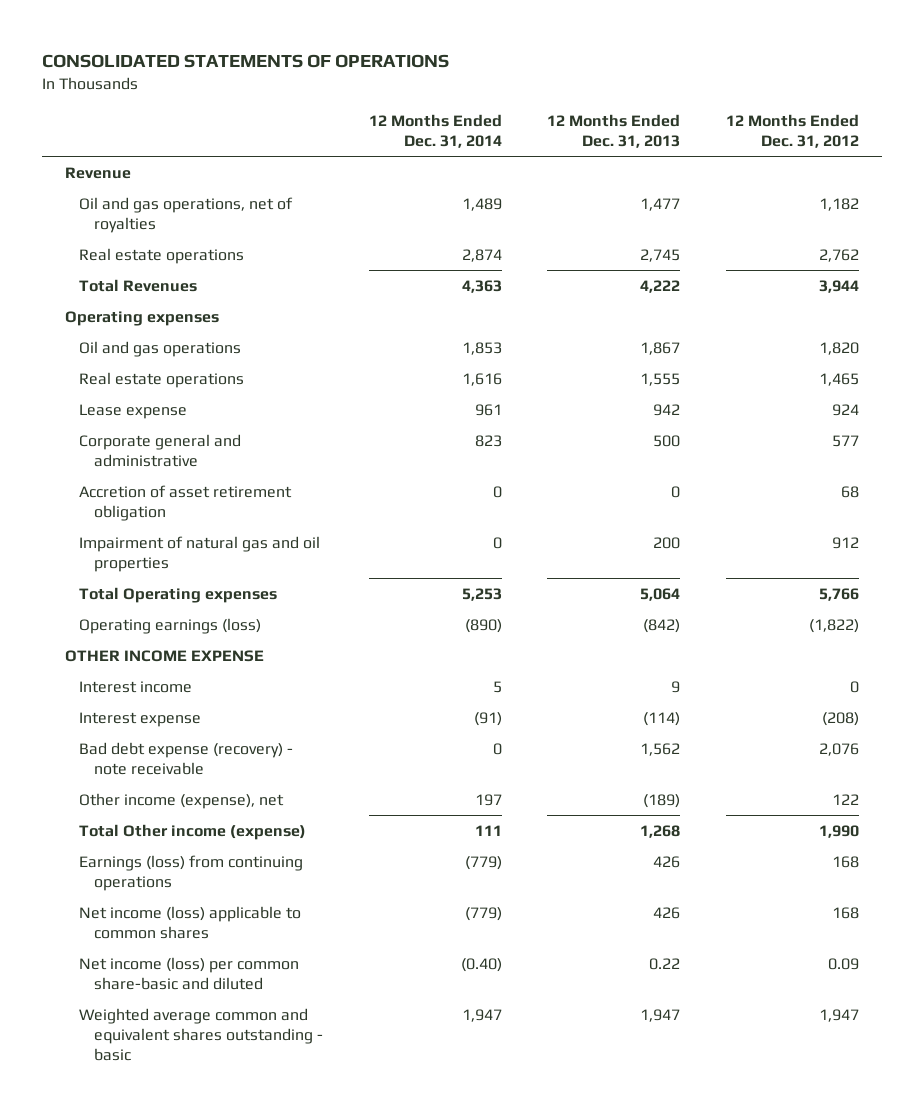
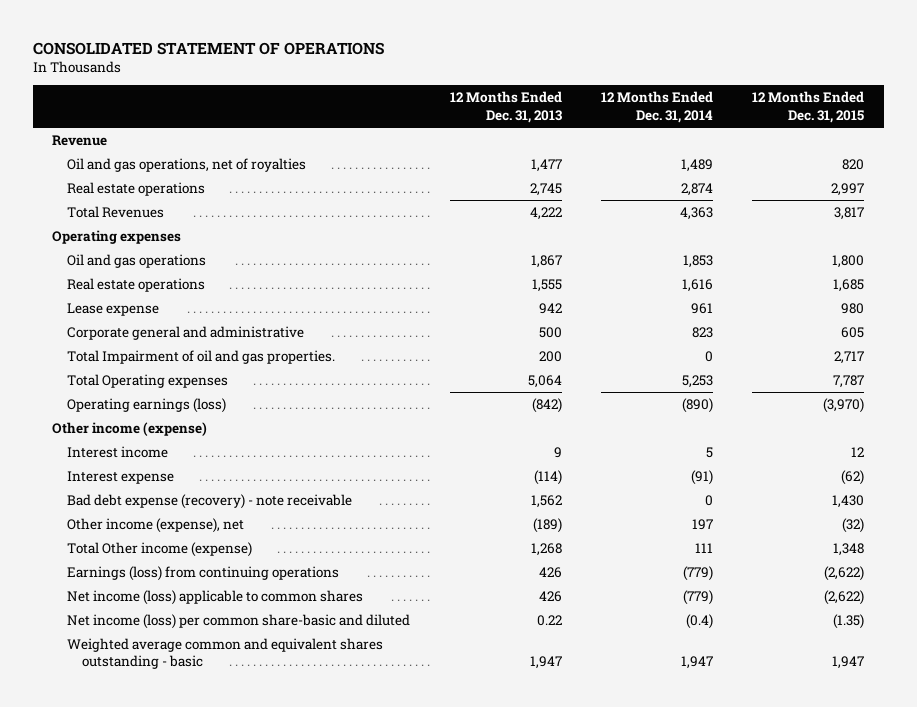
- CONSOLIDATED STATEMENTS OF OPERATIONS
+ CONSOLIDATED STATEMENT OF OPERATIONS
- | 12 Months Ended Dec. 31, 2014 | 12 Months Ended Dec. 31, 2013 | 12 Months Ended Dec. 31, 2012
+ | 12 Months Ended Dec. 31, 2013 | 12 Months Ended Dec. 31, 2014 | 12 Months Ended Dec. 31, 2015
- Accretion of asset retirement obligation | 0 | 0 | 68
- Impairment of natural gas and oil properties | 0 | 200 | 912
+ Total Impairment of oil and gas properties. | 200 | 0 | 2,717
- OTHER INCOME EXPENSE
+ Other income (expense)
- Net income (loss) per common share-basic and diluted | (0.40) | 0.22 | 0.09
+ Net income (loss) per common share-basic and diluted | 0.22 | (0.4) | (1.35)

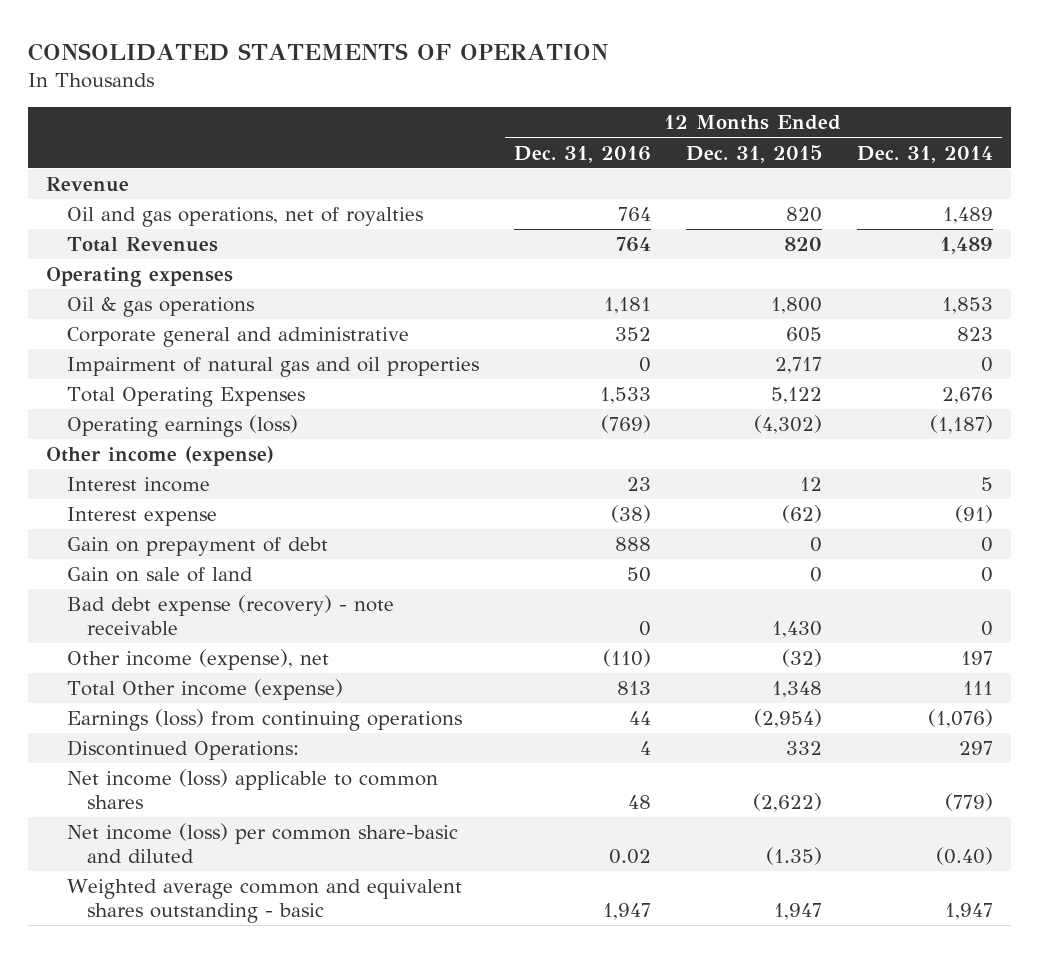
- CONSOLIDATED STATEMENT OF OPERATIONS
+ CONSOLIDATED STATEMENTS OF OPERATION
- | 12 Months Ended Dec. 31, 2013 | 12 Months Ended Dec. 31, 2014 | 12 Months Ended Dec. 31, 2015
+ | 12 Months Ended Dec. 31, 2016 | 12 Months Ended Dec. 31, 2015 | 12 Months Ended Dec. 31, 2014
- Real estate operations | 2,745 | 2,874 | 2,997
- Total Revenues | 4,222 | 4,363 | 3,817
+ Total Revenues | 764 | 820 | 1,489
- Oil and gas operations | 1,867 | 1,853 | 1,800
- Real estate operations | 1,555 | 1,616 | 1,685
- Lease expense | 942 | 961 | 980
+ Oil & gas operations | 1,181 | 1,800 | 1,853
- Total Impairment of oil and gas properties. | 200 | 0 | 2,717
- Total Operating expenses | 5,064 | 5,253 | 7,787
- Operating earnings (loss) | (842) | (890) | (3,970)
+ Impairment of natural gas and oil properties | 0 | 2,717 | 0
+ Total Operating Expenses | 1,533 | 5,122 | 2,676
+ Operating earnings (loss) | (769) | (4,302) | (1,187)
+ Gain on prepayment of debt | 888 | 0 | 0
+ Gain on sale of land | 50 | 0 | 0
- Earnings (loss) from continuing operations | 426 | (779) | (2,622)
+ Earnings (loss) from continuing operations | 44 | (2,954) | (1,076)
+ Discontinued Operations: | 4 | 332 | 297
- Net income (loss) per common share-basic and diluted | 0.22 | (0.4) | (1.35)
+ Net income (loss) per common share-basic and diluted | 0.02 | (1.35) | (0.40)

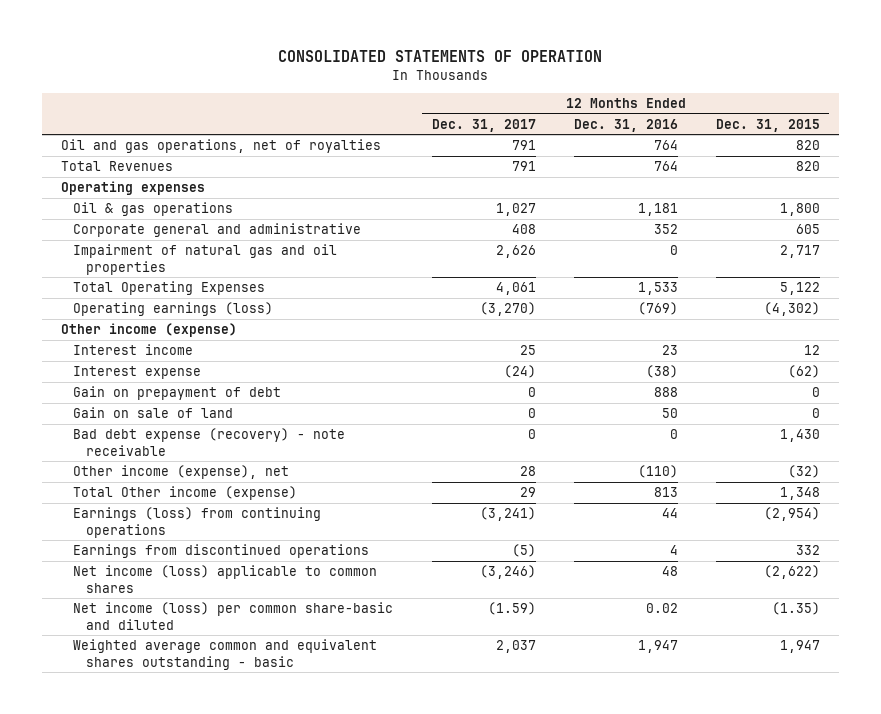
- | 12 Months Ended Dec. 31, 2016 | 12 Months Ended Dec. 31, 2015 | 12 Months Ended Dec. 31, 2014
+ | 12 Months Ended Dec. 31, 2017 | 12 Months Ended Dec. 31, 2016 | 12 Months Ended Dec. 31, 2015
- Revenue
- Discontinued Operations: | 4 | 332 | 297
+ Earnings from discontinued operations | (5) | 4 | 332

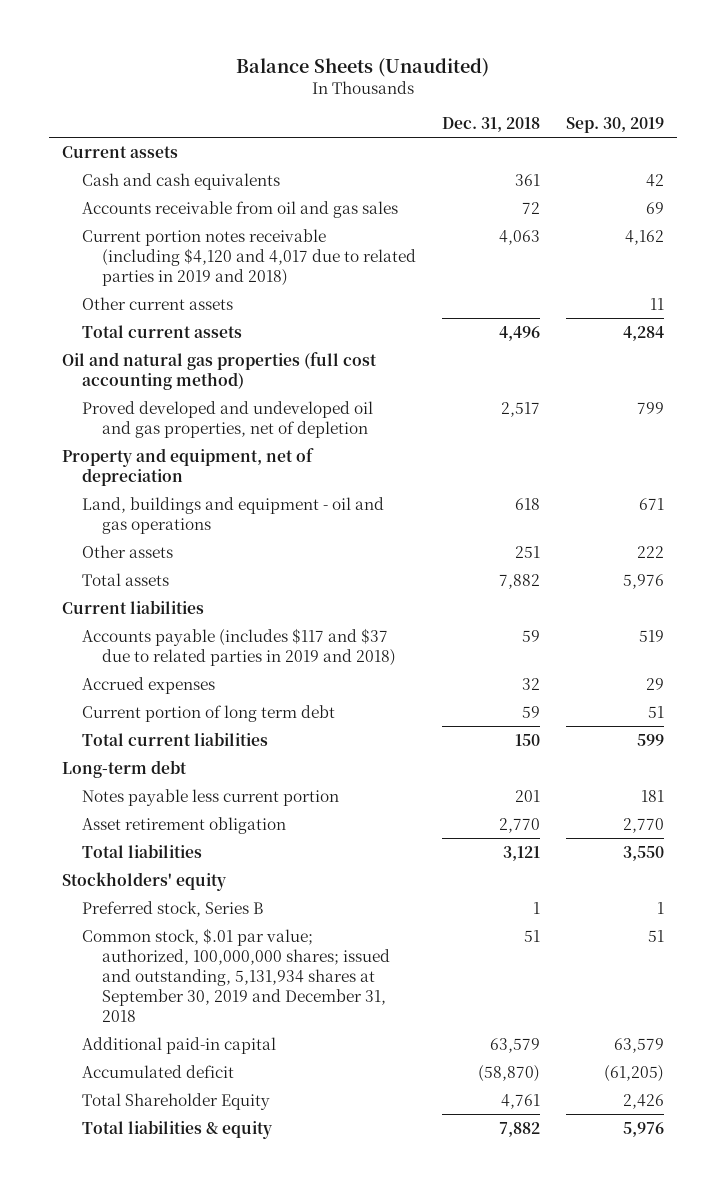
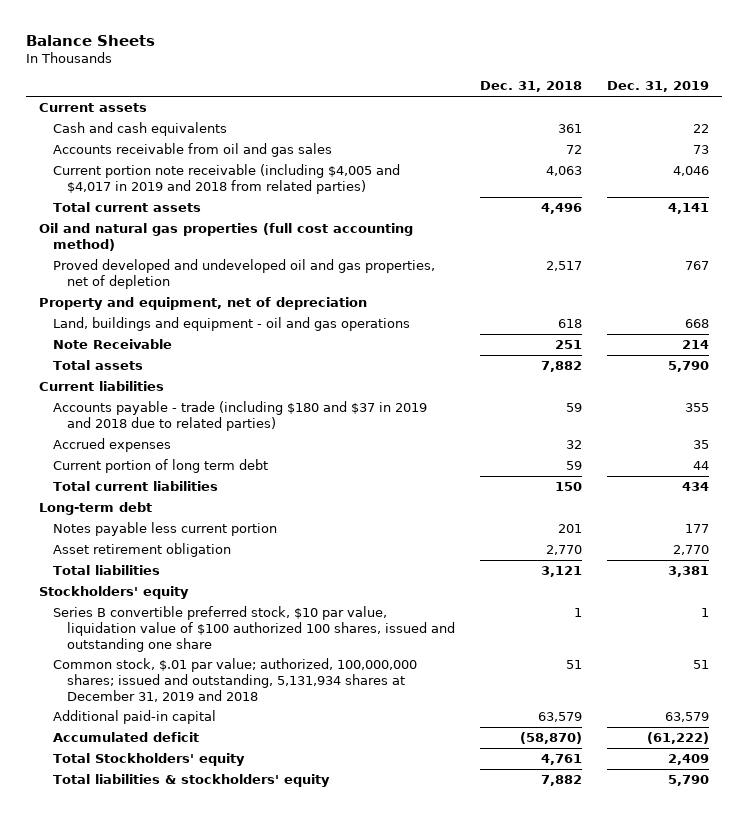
- Balance Sheets (Unaudited)
+ Balance Sheets
- | Dec. 31, 2018 | Sep. 30, 2019
+ | Dec. 31, 2018 | Dec. 31, 2019
- Current portion notes receivable (including $4,120 and 4,017 due to related parties in 2019 and 2018) | 4,063 | 4,162
- Other current assets | | 11
+ Current portion note receivable (including $4,005 and $4,017 in 2019 and 2018 from related parties) | 4,063 | 4,046
- Other assets | 251 | 222
+ Note Receivable | 251 | 214
- Accounts payable (includes $117 and $37 due to related parties in 2019 and 2018) | 59 | 519
+ Accounts payable - trade (including $180 and $37 in 2019 and 2018 due to related parties) | 59 | 355
- Preferred stock, Series B | 1 | 1
- Common stock, $.01 par value; authorized, 100,000,000 shares; issued and outstanding, 5,131,934 shares at September 30, 2019 and December 31, 2018 | 51 | 51
+ Series B convertible preferred stock, $10 par value, liquidation value of $100 authorized 100 shares, issued and outstanding one share | 1 | 1
+ Common stock, $.01 par value; authorized, 100,000,000 shares; issued and outstanding, 5,131,934 shares at December 31, 2019 and 2018 | 51 | 51
- Total Shareholder Equity | 4,761 | 2,426
- Total liabilities & equity | 7,882 | 5,976
+ Total Stockholders' equity | 4,761 | 2,409
+ Total liabilities & stockholders' equity | 7,882 | 5,790

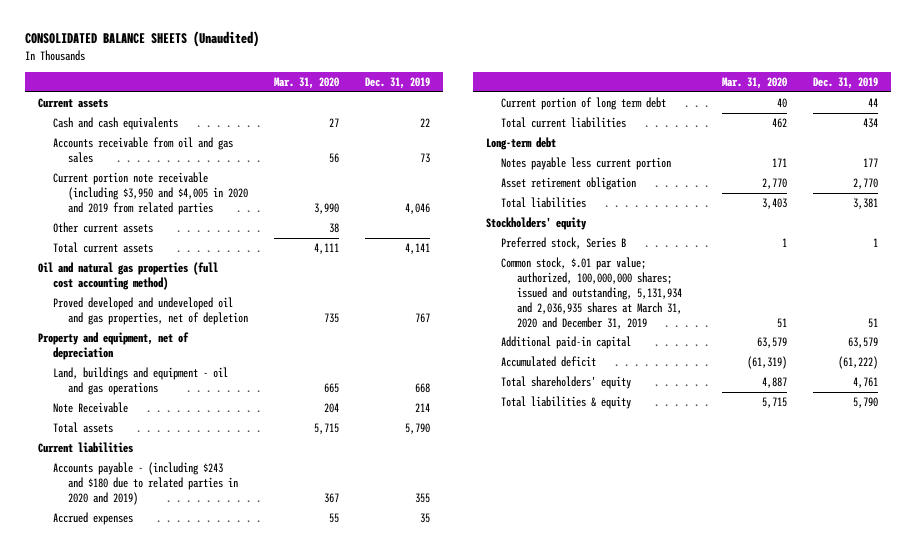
- Balance Sheets
+ CONSOLIDATED BALANCE SHEETS (Unaudited)
- | Dec. 31, 2018 | Dec. 31, 2019
+ | Mar. 31, 2020 | Dec. 31, 2019
- Current portion note receivable (including $4,005 and $4,017 in 2019 and 2018 from related parties) | 4,063 | 4,046
+ Current portion note receivable (including $3,950 and $4,005 in 2020 and 2019 from related parties | 3,990 | 4,046
+ Other current assets | 38 |
- Accounts payable - trade (including $180 and $37 in 2019 and 2018 due to related parties) | 59 | 355
+ Accounts payable - (including $243 and $180 due to related parties in 2020 and 2019) | 367 | 355
- Series B convertible preferred stock, $10 par value, liquidation value of $100 authorized 100 shares, issued and outstanding one share | 1 | 1
- Common stock, $.01 par value; authorized, 100,000,000 shares; issued and outstanding, 5,131,934 shares at December 31, 2019 and 2018 | 51 | 51
+ Preferred stock, Series B | 1 | 1
+ Common stock, $.01 par value; authorized, 100,000,000 shares; issued and outstanding, 5,131,934 and 2,036,935 shares at March 31, 2020 and December 31, 2019 | 51 | 51
- Total Stockholders' equity | 4,761 | 2,409
- Total liabilities & stockholders' equity | 7,882 | 5,790
+ Total shareholders' equity | 4,887 | 4,761
+ Total liabilities & equity | 5,715 | 5,790

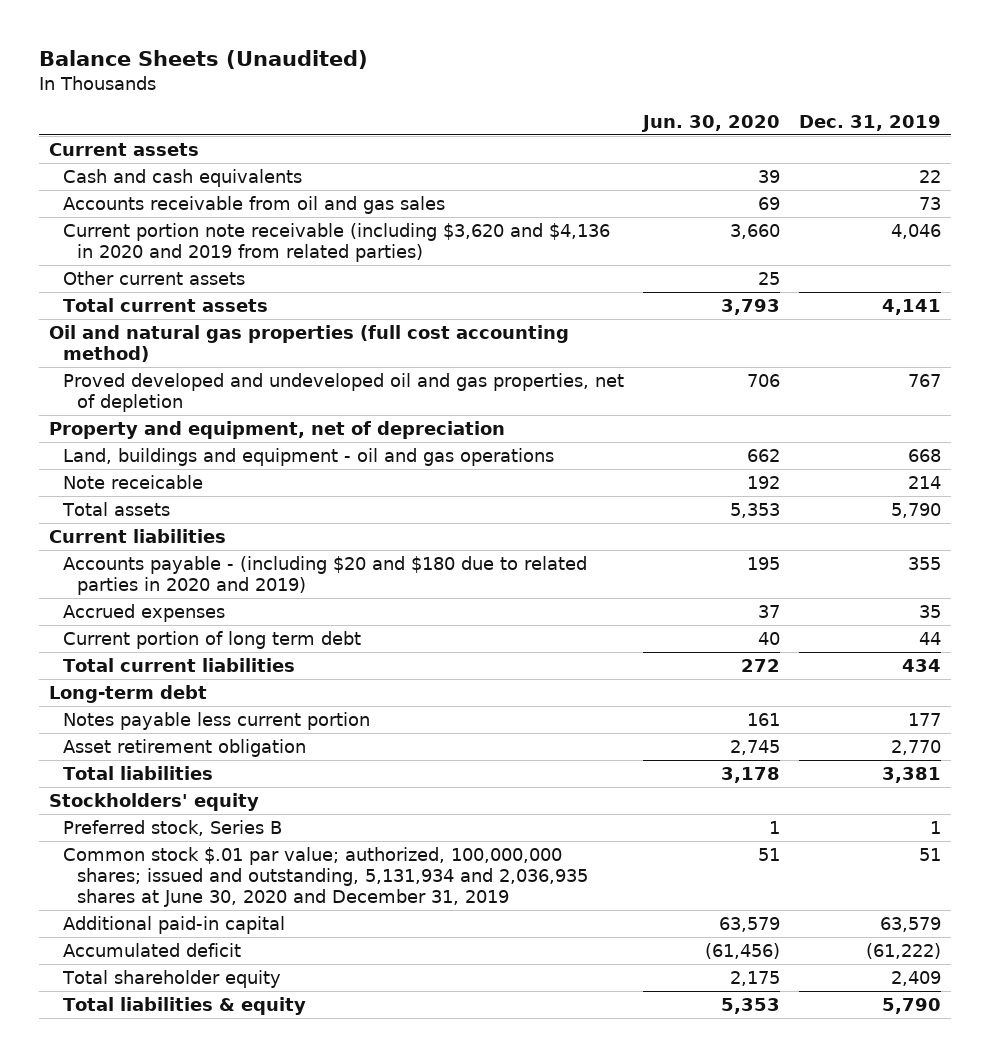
- CONSOLIDATED BALANCE SHEETS (Unaudited)
+ Balance Sheets (Unaudited)
- | Mar. 31, 2020 | Dec. 31, 2019
+ | Jun. 30, 2020 | Dec. 31, 2019
- Current portion note receivable (including $3,950 and $4,005 in 2020 and 2019 from related parties | 3,990 | 4,046
+ Current portion note receivable (including $3,620 and $4,136 in 2020 and 2019 from related parties) | 3,660 | 4,046
- Note Receivable | 204 | 214
+ Note receicable | 192 | 214
- Accounts payable - (including $243 and $180 due to related parties in 2020 and 2019) | 367 | 355
+ Accounts payable - (including $20 and $180 due to related parties in 2020 and 2019) | 195 | 355
- Common stock, $.01 par value; authorized, 100,000,000 shares; issued and outstanding, 5,131,934 and 2,036,935 shares at March 31, 2020 and December 31, 2019 | 51 | 51
+ Common stock $.01 par value; authorized, 100,000,000 shares; issued and outstanding, 5,131,934 and 2,036,935 shares at June 30, 2020 and December 31, 2019 | 51 | 51
- Total shareholders' equity | 4,887 | 4,761
+ Total shareholder equity | 2,175 | 2,409

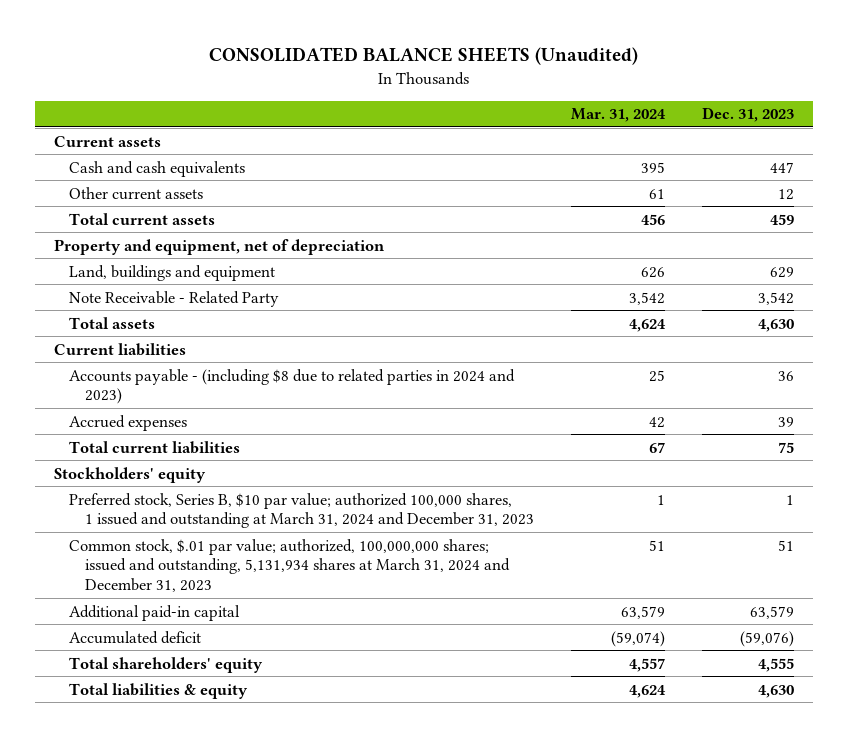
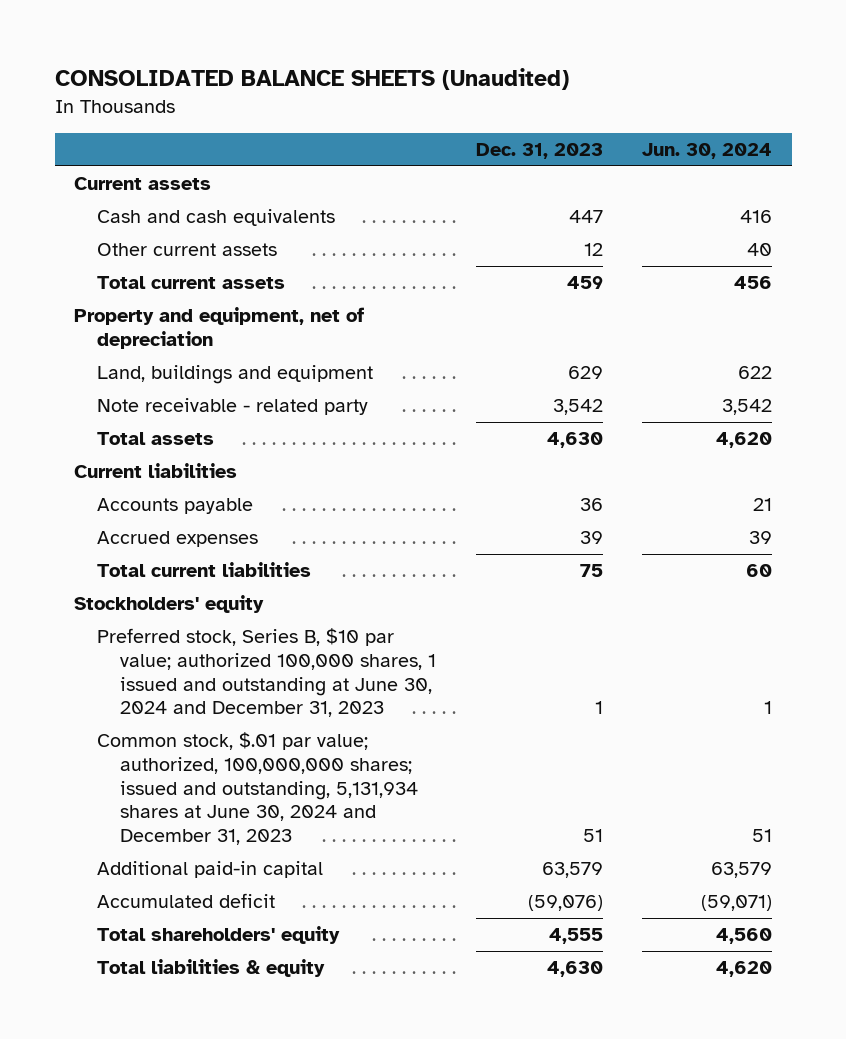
- | Mar. 31, 2024 | Dec. 31, 2023
+ | Dec. 31, 2023 | Jun. 30, 2024
- Note Receivable - Related Party | 3,542 | 3,542
+ Note receivable - related party | 3,542 | 3,542
- Accounts payable - (including $8 due to related parties in 2024 and 2023) | 25 | 36
+ Accounts payable | 36 | 21
- Preferred stock, Series B, $10 par value; authorized 100,000 shares, 1 issued and outstanding at March 31, 2024 and December 31, 2023 | 1 | 1
- Common stock, $.01 par value; authorized, 100,000,000 shares; issued and outstanding, 5,131,934 shares at March 31, 2024 and December 31, 2023 | 51 | 51
+ Preferred stock, Series B, $10 par value; authorized 100,000 shares, 1 issued and outstanding at June 30, 2024 and December 31, 2023 | 1 | 1
+ Common stock, $.01 par value; authorized, 100,000,000 shares; issued and outstanding, 5,131,934 shares at June 30, 2024 and December 31, 2023 | 51 | 51

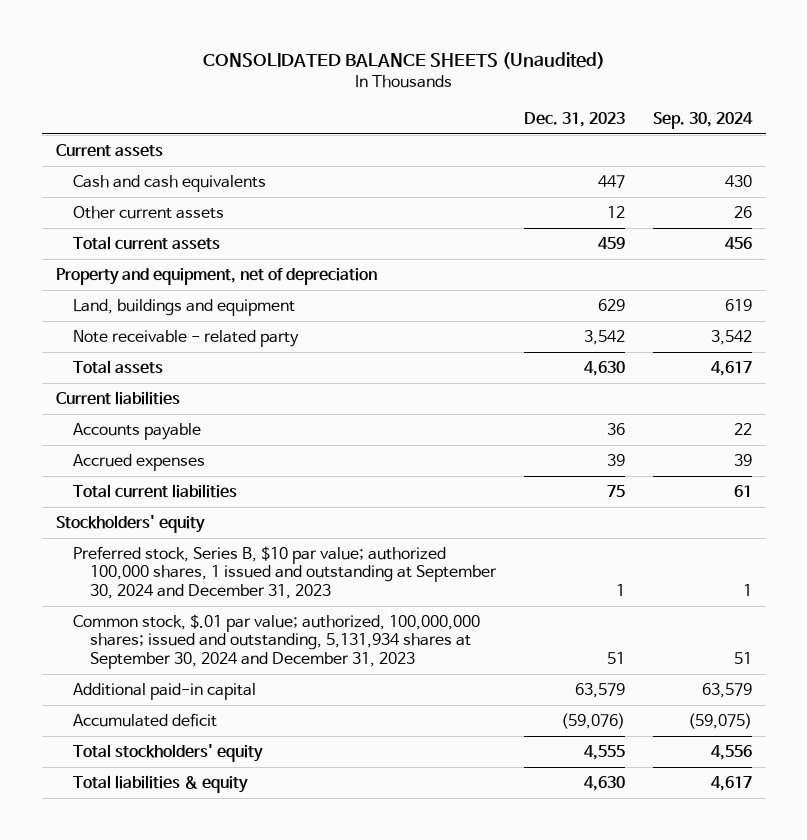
- | Dec. 31, 2023 | Jun. 30, 2024
+ | Dec. 31, 2023 | Sep. 30, 2024
- Preferred stock, Series B, $10 par value; authorized 100,000 shares, 1 issued and outstanding at June 30, 2024 and December 31, 2023 | 1 | 1
- Common stock, $.01 par value; authorized, 100,000,000 shares; issued and outstanding, 5,131,934 shares at June 30, 2024 and December 31, 2023 | 51 | 51
+ Preferred stock, Series B, $10 par value; authorized 100,000 shares, 1 issued and outstanding at September 30, 2024 and December 31, 2023 | 1 | 1
+ Common stock, $.01 par value; authorized, 100,000,000 shares; issued and outstanding, 5,131,934 shares at September 30, 2024 and December 31, 2023 | 51 | 51
- Total shareholders' equity | 4,555 | 4,560
+ Total stockholders' equity | 4,555 | 4,556

